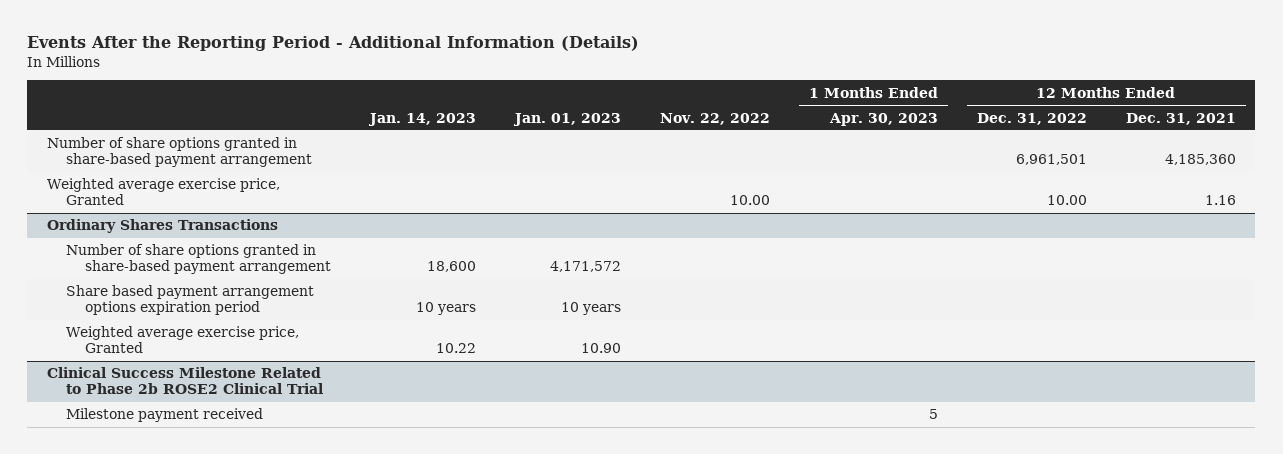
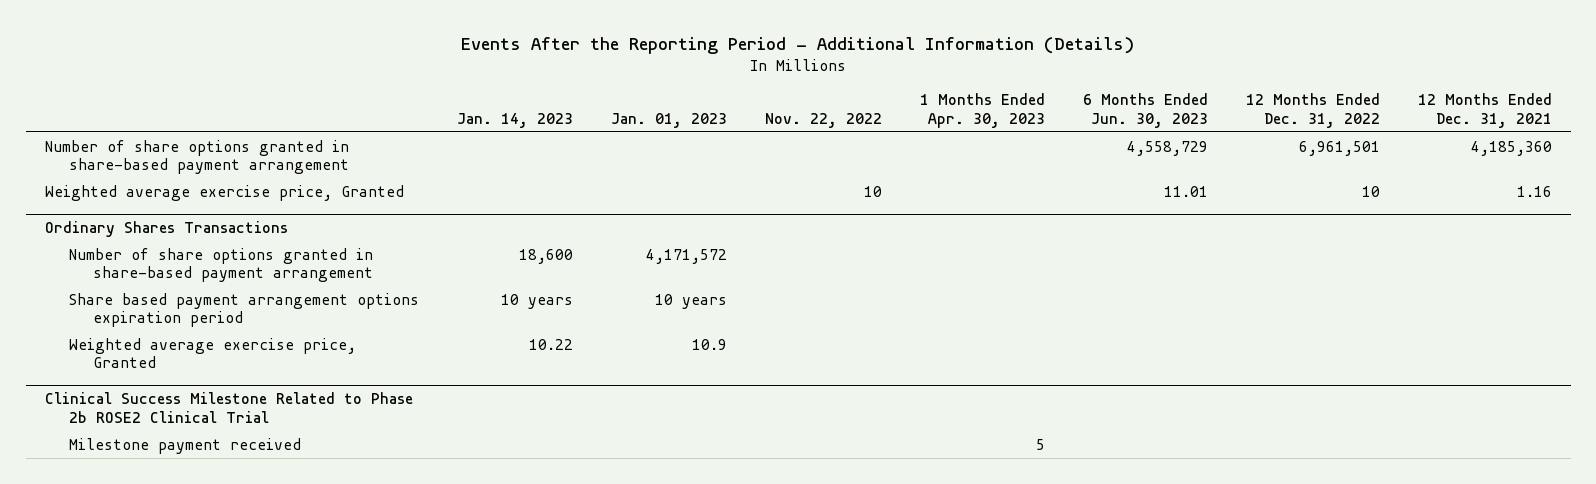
- | Jan. 14, 2023 | Jan. 01, 2023 | Nov. 22, 2022 | 1 Months Ended Apr. 30, 2023 | 12 Months Ended Dec. 31, 2022 | 12 Months Ended Dec. 31, 2021
+ | Jan. 14, 2023 | Jan. 01, 2023 | Nov. 22, 2022 | 1 Months Ended Apr. 30, 2023 | 6 Months Ended Jun. 30, 2023 | 12 Months Ended Dec. 31, 2022 | 12 Months Ended Dec. 31, 2021
- Weighted average exercise price, Granted | | | 10.00 | | 10.00 | 1.16
+ Weighted average exercise price, Granted | | | 10 | | 11.01 | 10 | 1.16
@ Ordinary Shares Transactions
- Weighted average exercise price, Granted | 10.22 | 10.90 | | | |
+ Weighted average exercise price, Granted | 10.22 | 10.9 | | | | |

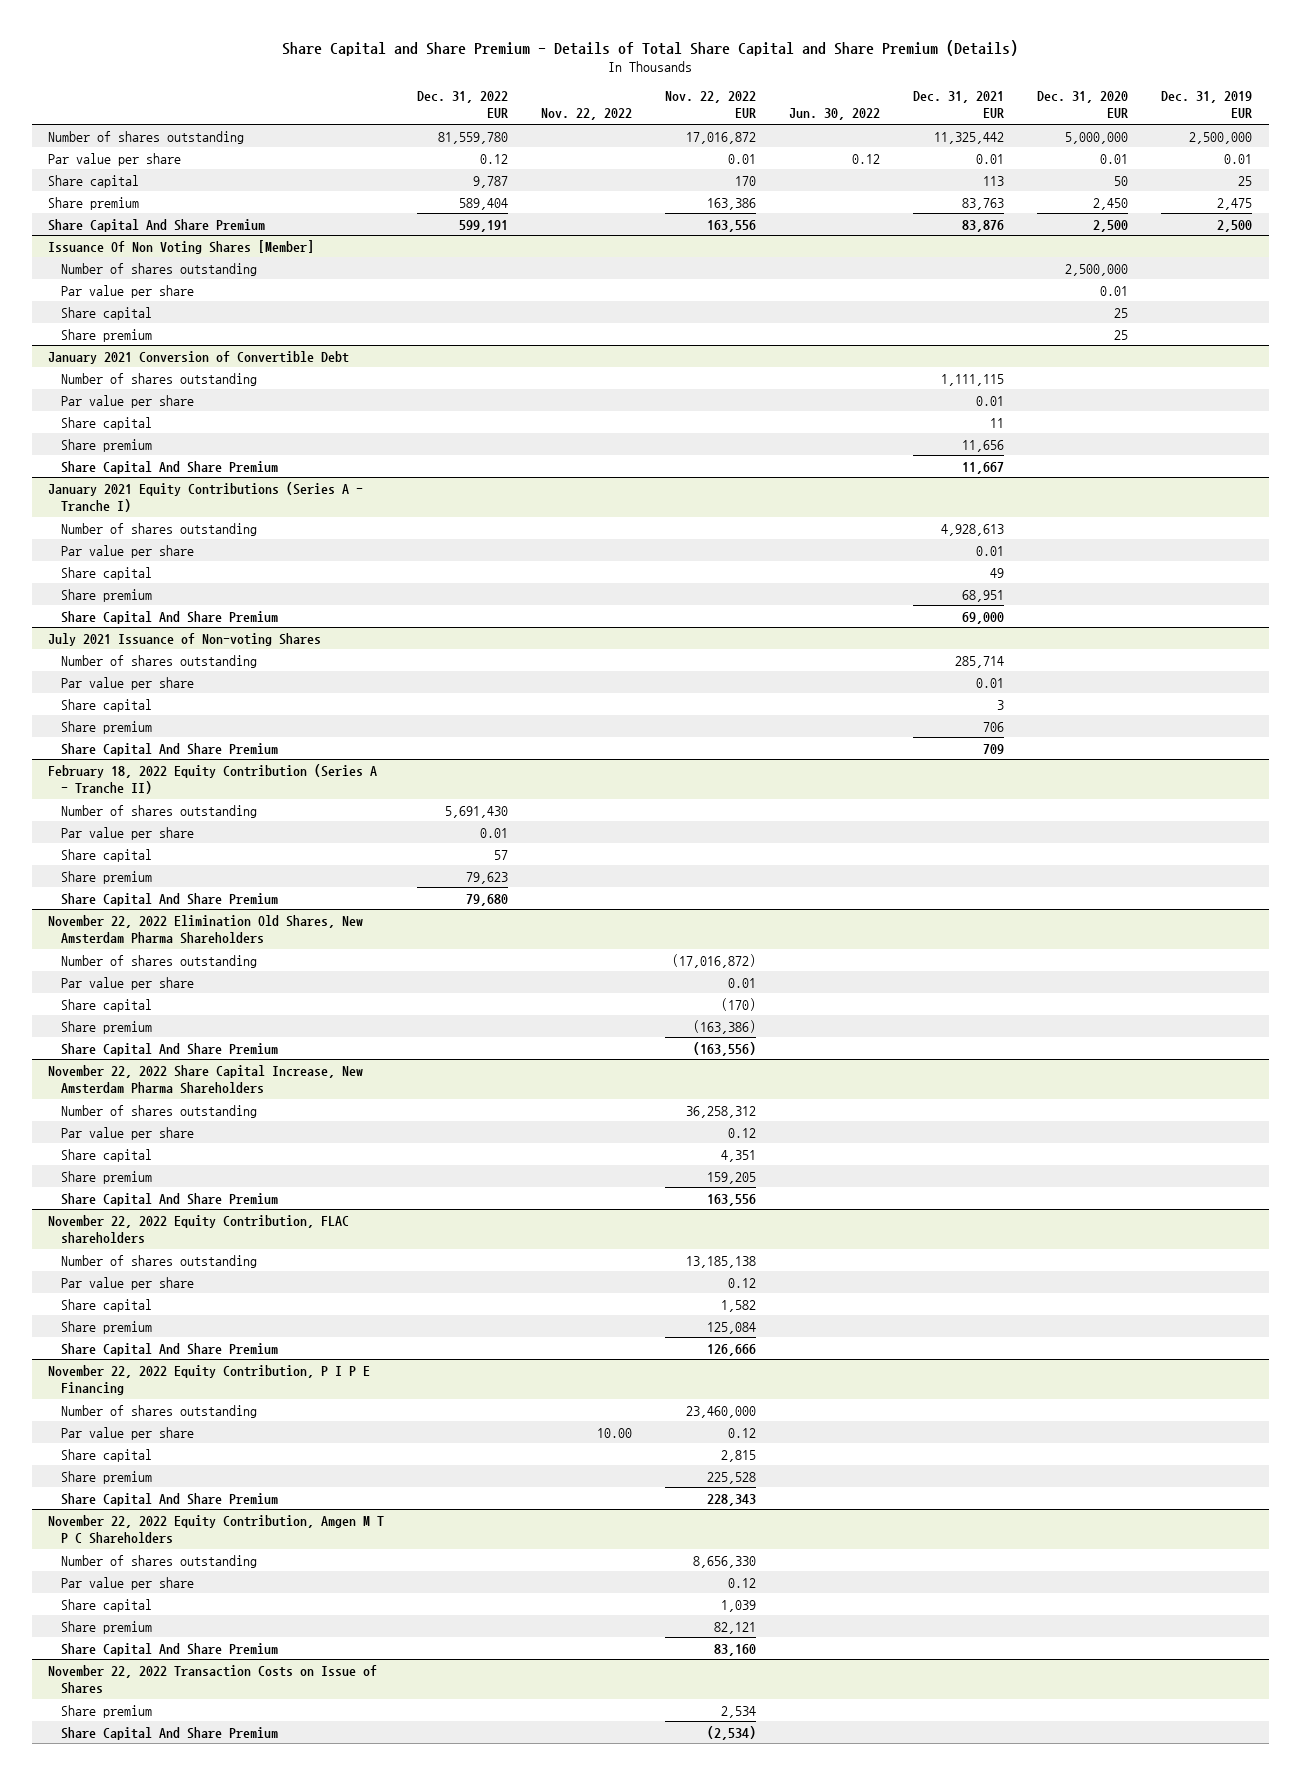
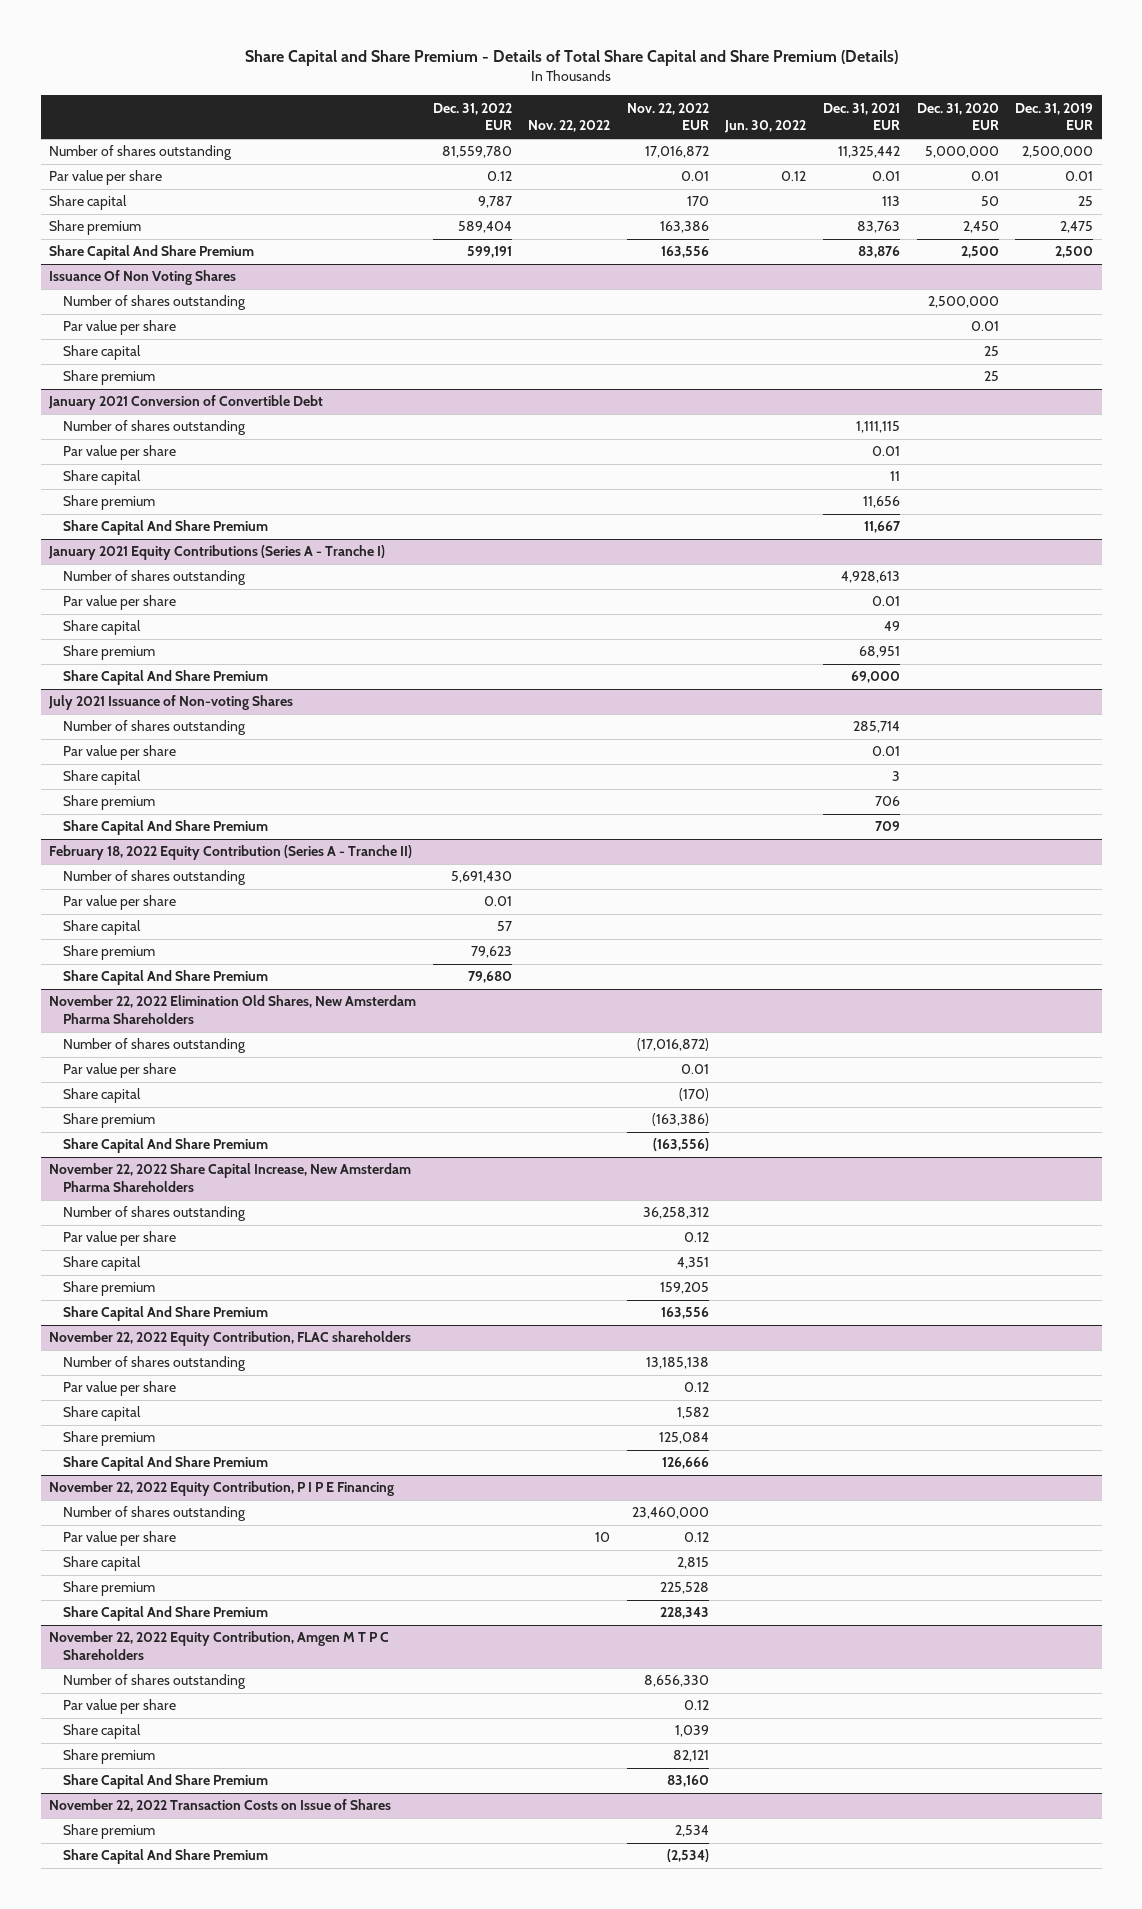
- Issuance Of Non Voting Shares [Member]
+ Issuance Of Non Voting Shares
@ November 22, 2022 Equity Contribution, P I P E Financing
- Par value per share | | 10.00 | 0.12 | | | |
+ Par value per share | | 10 | 0.12 | | | |

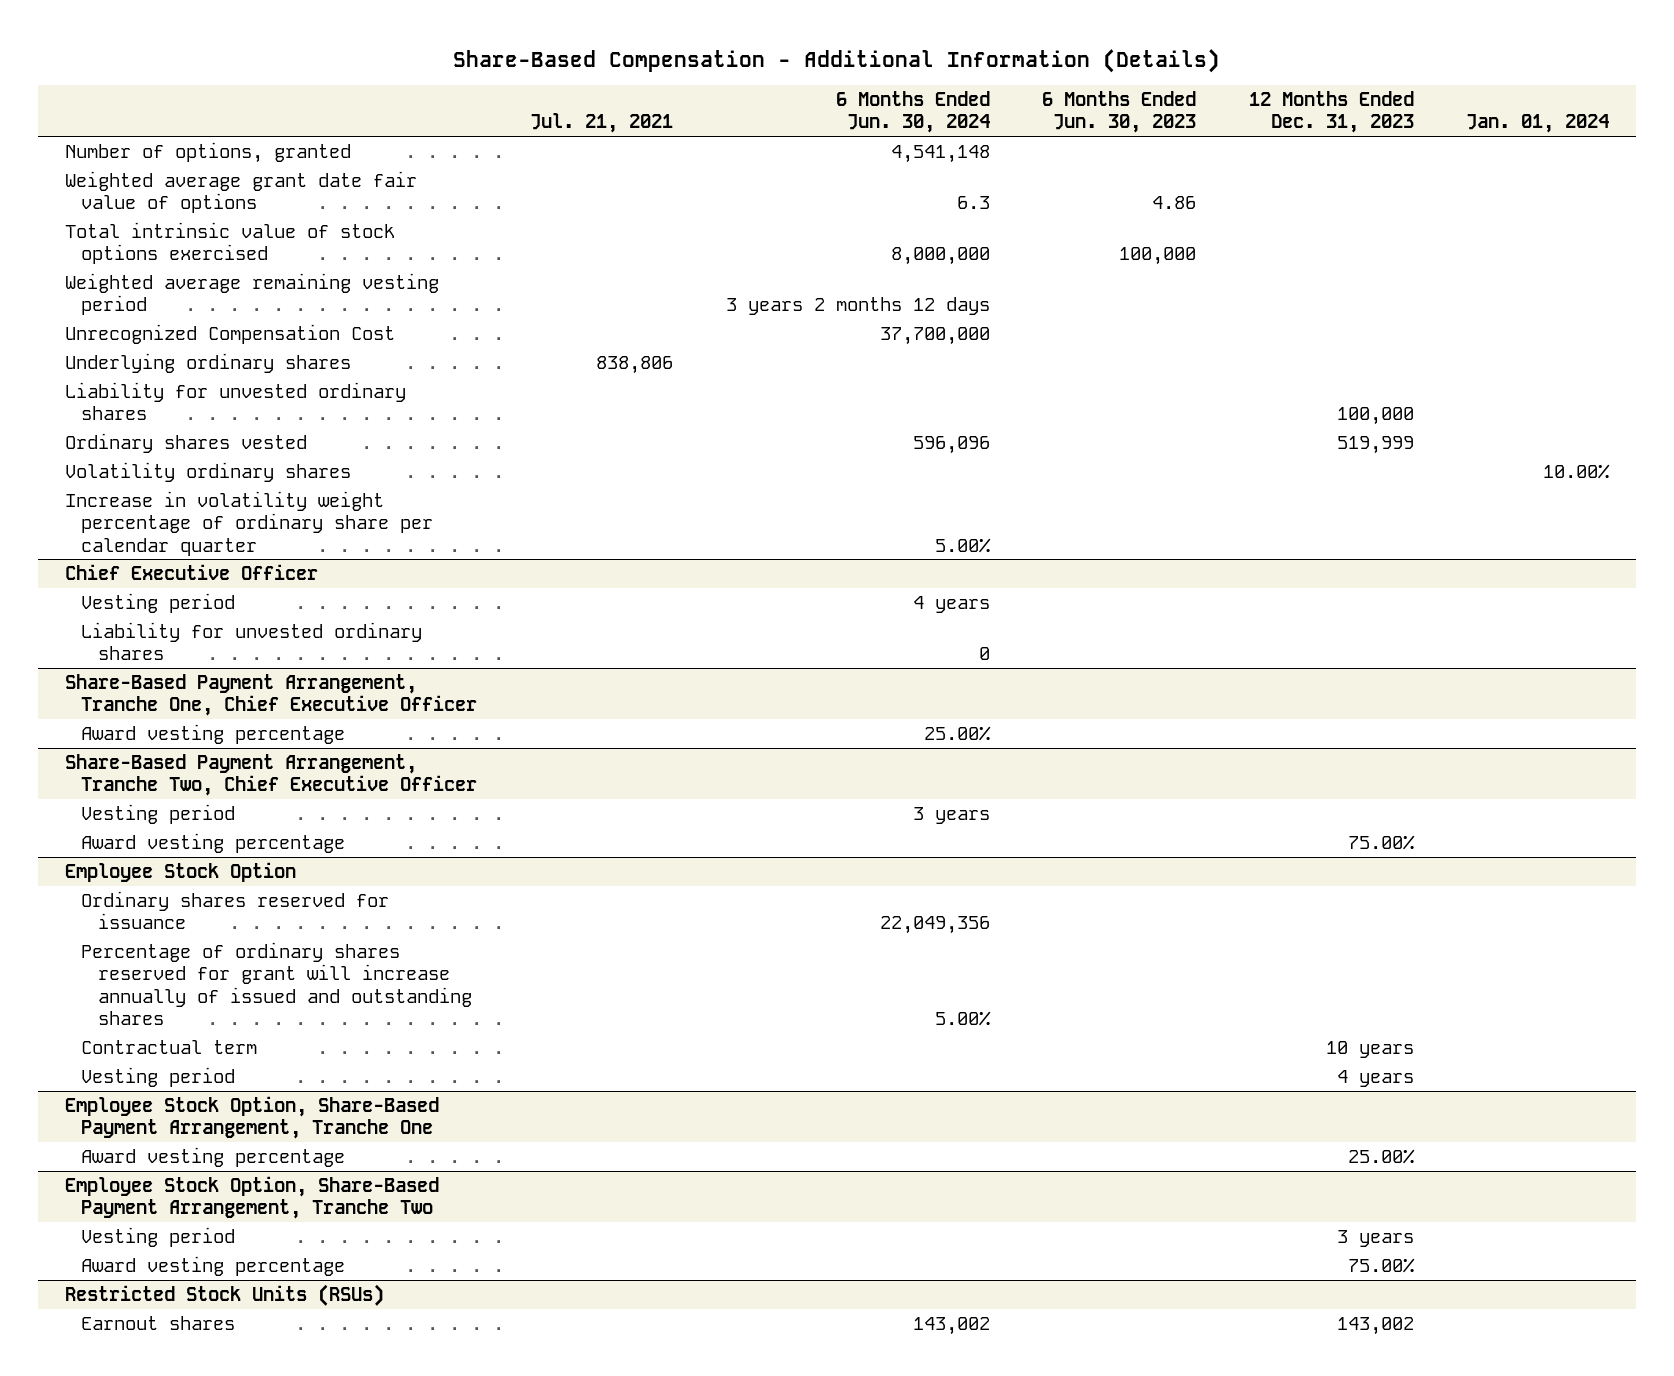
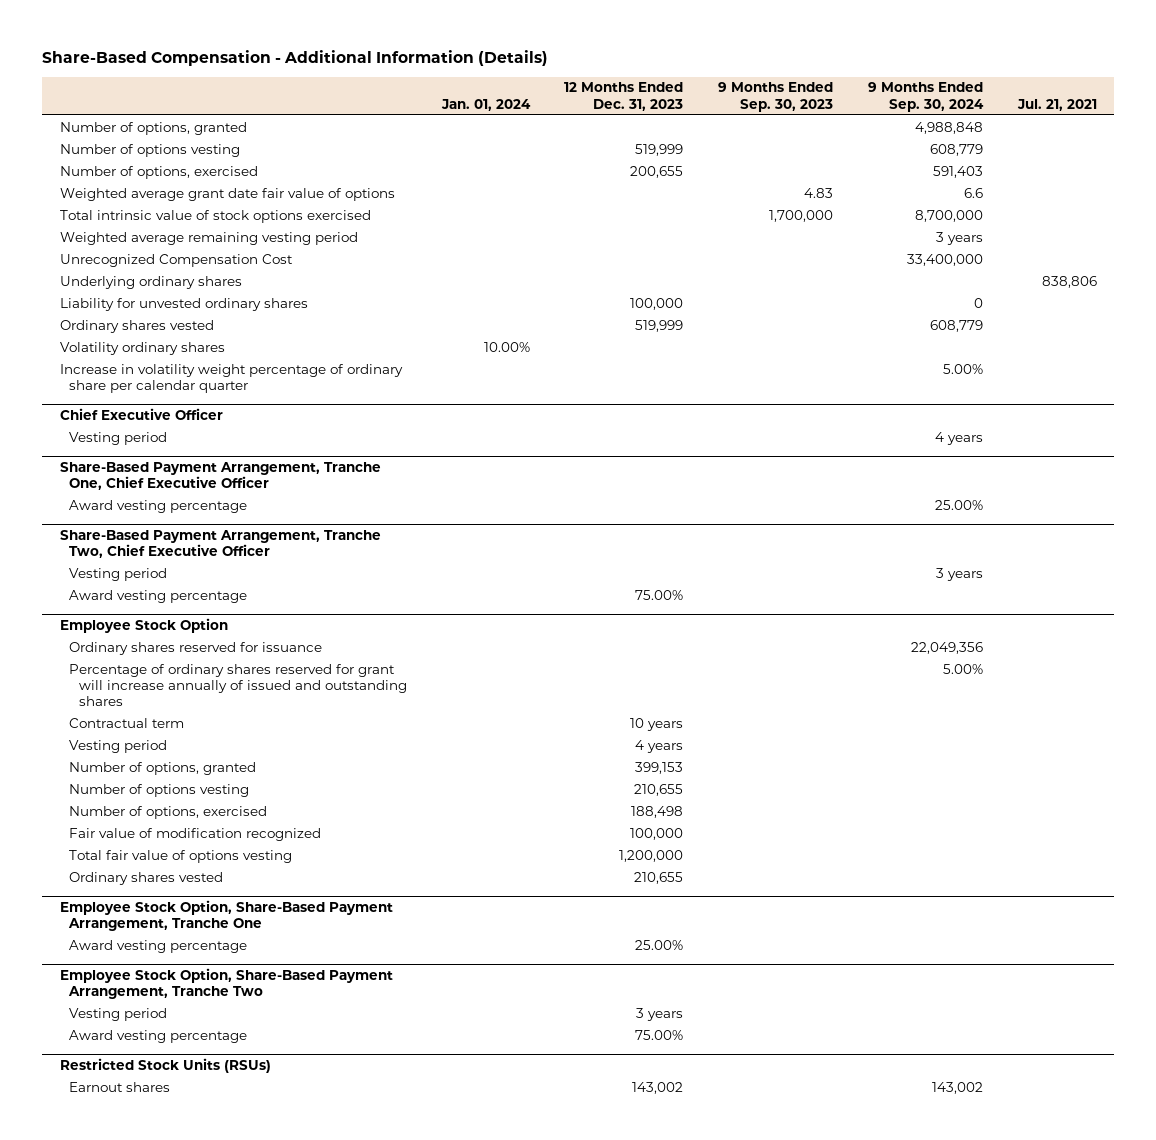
- | Jul. 21, 2021 | 6 Months Ended Jun. 30, 2024 | 6 Months Ended Jun. 30, 2023 | 12 Months Ended Dec. 31, 2023 | Jan. 01, 2024
+ | Jan. 01, 2024 | 12 Months Ended Dec. 31, 2023 | 9 Months Ended Sep. 30, 2023 | 9 Months Ended Sep. 30, 2024 | Jul. 21, 2021
+ Number of options vesting | | 519,999 | | 608,779 |
+ Number of options, exercised | | 200,655 | | 591,403 |
@ Chief Executive Officer
- Liability for unvested ordinary shares | | 0 | | |
@ Employee Stock Option
+ Number of options, granted | | 399,153 | | |
+ Number of options vesting | | 210,655 | | |
+ Number of options, exercised | | 188,498 | | |
+ Fair value of modification recognized | | 100,000 | | |
+ Total fair value of options vesting | | 1,200,000 | | |
+ Ordinary shares vested | | 210,655 | | |

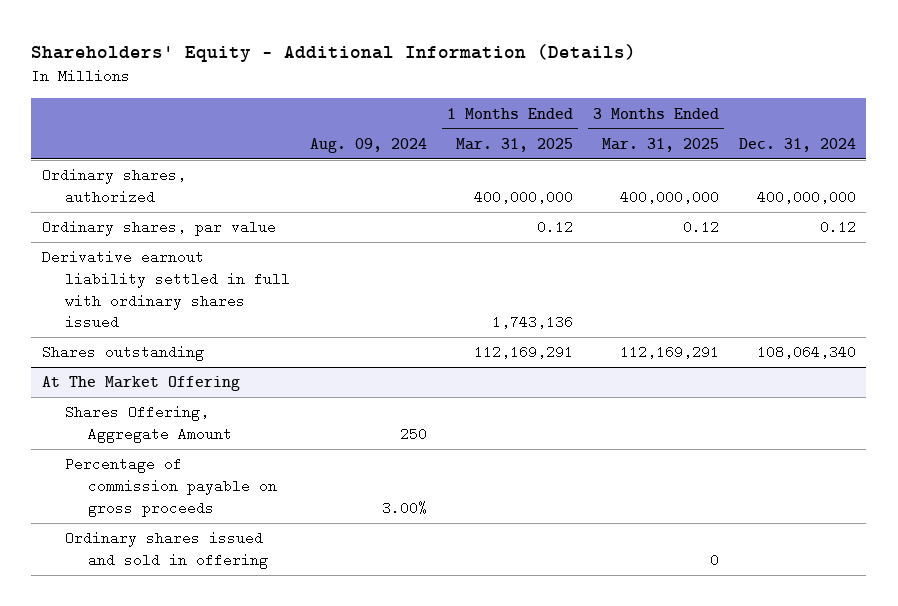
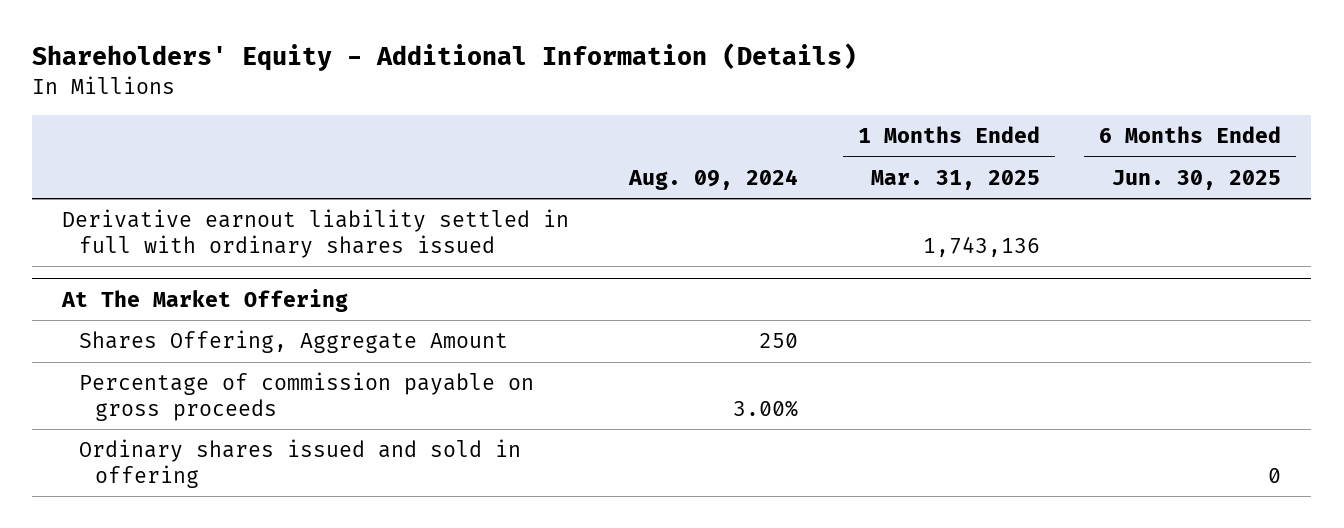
- | Aug. 09, 2024 | 1 Months Ended Mar. 31, 2025 | 3 Months Ended Mar. 31, 2025 | Dec. 31, 2024
+ | Aug. 09, 2024 | 1 Months Ended Mar. 31, 2025 | 6 Months Ended Jun. 30, 2025
- Ordinary shares, authorized | | 400,000,000 | 400,000,000 | 400,000,000
- Ordinary shares, par value | | 0.12 | 0.12 | 0.12
- Shares outstanding | | 112,169,291 | 112,169,291 | 108,064,340

